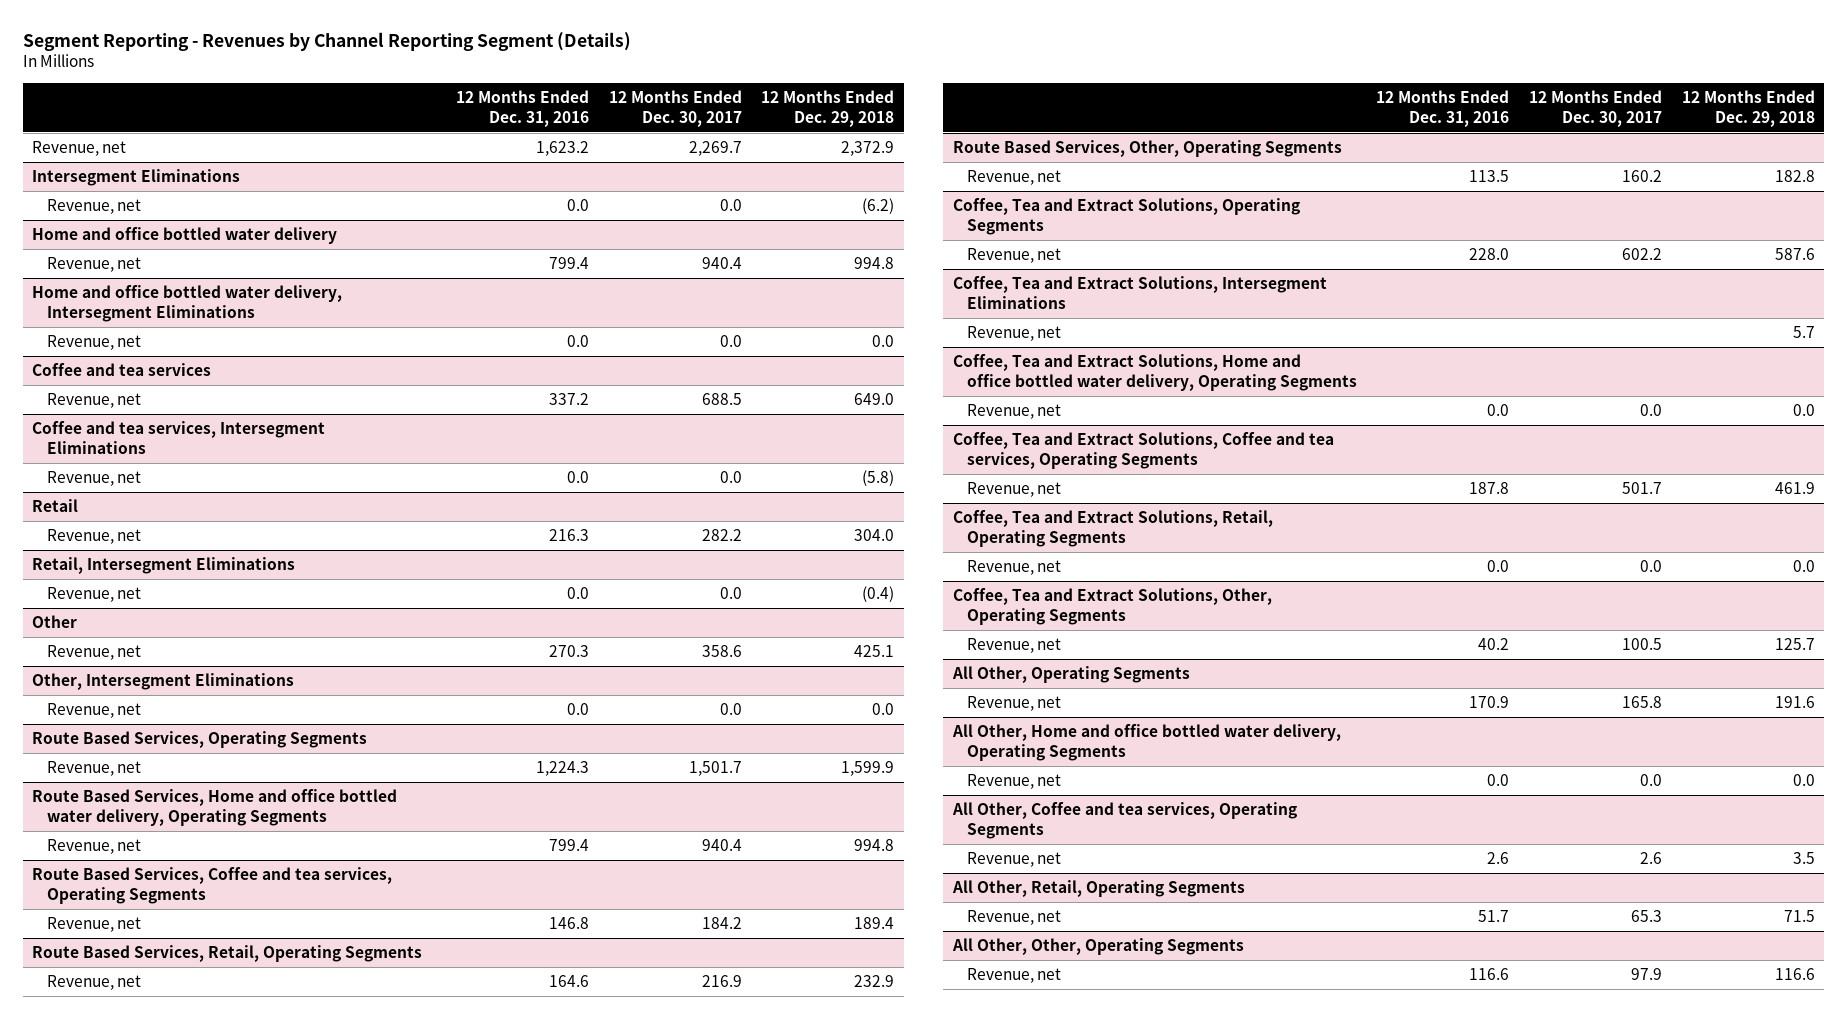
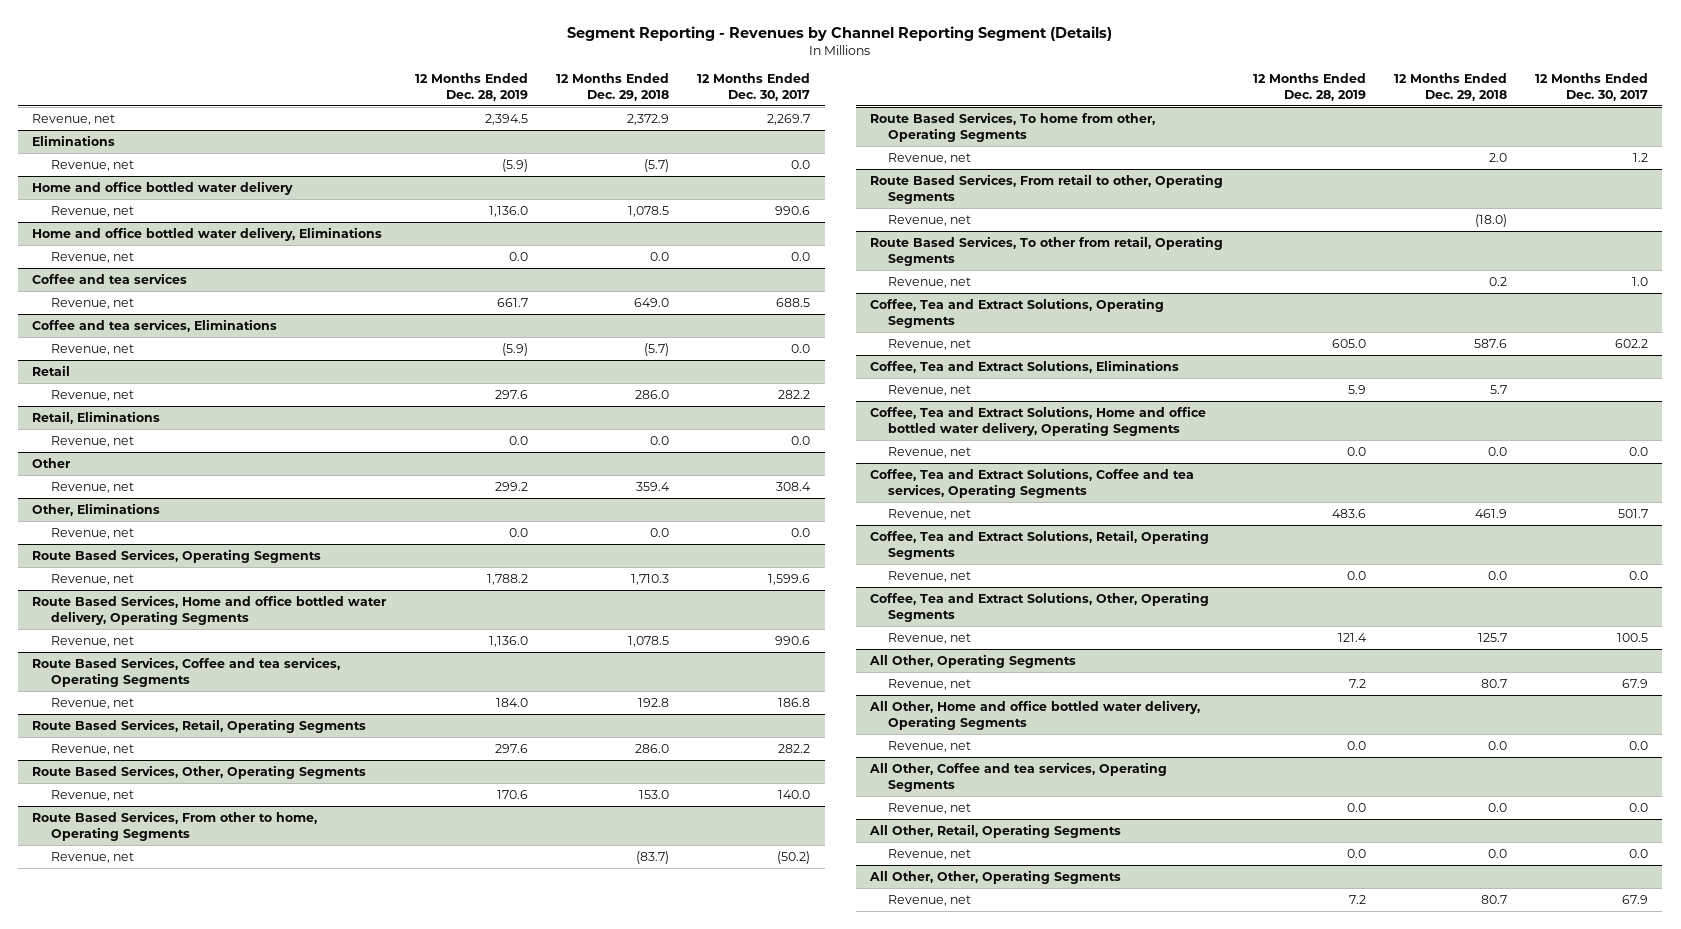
- | 12 Months Ended Dec. 31, 2016 | 12 Months Ended Dec. 30, 2017 | 12 Months Ended Dec. 29, 2018
+ | 12 Months Ended Dec. 28, 2019 | 12 Months Ended Dec. 29, 2018 | 12 Months Ended Dec. 30, 2017
- Intersegment Eliminations
- Revenue, net | 0.0 | 0.0 | (6.2)
+ Eliminations
+ Revenue, net | (5.9) | (5.7) | 0.0
@ Home and office bottled water delivery
- Revenue, net | 799.4 | 940.4 | 994.8
- Home and office bottled water delivery, Intersegment Eliminations
@ Home and office bottled water delivery
+ Revenue, net | 1,136.0 | 1,078.5 | 990.6
+ Home and office bottled water delivery, Eliminations
- Coffee and tea services, Intersegment Eliminations
- Revenue, net | 0.0 | 0.0 | (5.8)
+ Coffee and tea services, Eliminations
+ Revenue, net | (5.9) | (5.7) | 0.0
@ Retail
- Revenue, net | 216.3 | 282.2 | 304.0
- Retail, Intersegment Eliminations
- Revenue, net | 0.0 | 0.0 | (0.4)
@ Retail
+ Revenue, net | 297.6 | 286.0 | 282.2
+ Retail, Eliminations
+ Revenue, net | 0.0 | 0.0 | 0.0
@ Other
- Revenue, net | 270.3 | 358.6 | 425.1
- Other, Intersegment Eliminations
@ Other
+ Revenue, net | 299.2 | 359.4 | 308.4
+ Other, Eliminations
@ Route Based Services, Operating Segments
- Revenue, net | 1,224.3 | 1,501.7 | 1,599.9
+ Revenue, net | 1,788.2 | 1,710.3 | 1,599.6
@ Route Based Services, Home and office bottled water delivery, Operating Segments
- Revenue, net | 799.4 | 940.4 | 994.8
+ Revenue, net | 1,136.0 | 1,078.5 | 990.6
@ Route Based Services, Coffee and tea services, Operating Segments
- Revenue, net | 146.8 | 184.2 | 189.4
+ Revenue, net | 184.0 | 192.8 | 186.8
@ Route Based Services, Retail, Operating Segments
- Revenue, net | 164.6 | 216.9 | 232.9
+ Revenue, net | 297.6 | 286.0 | 282.2
@ Route Based Services, Other, Operating Segments
- Revenue, net | 113.5 | 160.2 | 182.8
+ Revenue, net | 170.6 | 153.0 | 140.0
+ Route Based Services, From other to home, Operating Segments
+ Revenue, net | | (83.7) | (50.2)
+ Route Based Services, To home from other, Operating Segments
+ Revenue, net | | 2.0 | 1.2
+ Route Based Services, From retail to other, Operating Segments
+ Revenue, net | | (18.0) |
+ Route Based Services, To other from retail, Operating Segments
+ Revenue, net | | 0.2 | 1.0
- Coffee, Tea and Extract Solutions, Intersegment Eliminations
+ Coffee, Tea and Extract Solutions, Eliminations
@ All Other, Operating Segments
- Revenue, net | 170.9 | 165.8 | 191.6
+ Revenue, net | 7.2 | 80.7 | 67.9
@ All Other, Coffee and tea services, Operating Segments
- Revenue, net | 2.6 | 2.6 | 3.5
+ Revenue, net | 0.0 | 0.0 | 0.0
@ All Other, Retail, Operating Segments
- Revenue, net | 51.7 | 65.3 | 71.5
+ Revenue, net | 0.0 | 0.0 | 0.0
@ All Other, Other, Operating Segments
- Revenue, net | 116.6 | 97.9 | 116.6
+ Revenue, net | 7.2 | 80.7 | 67.9

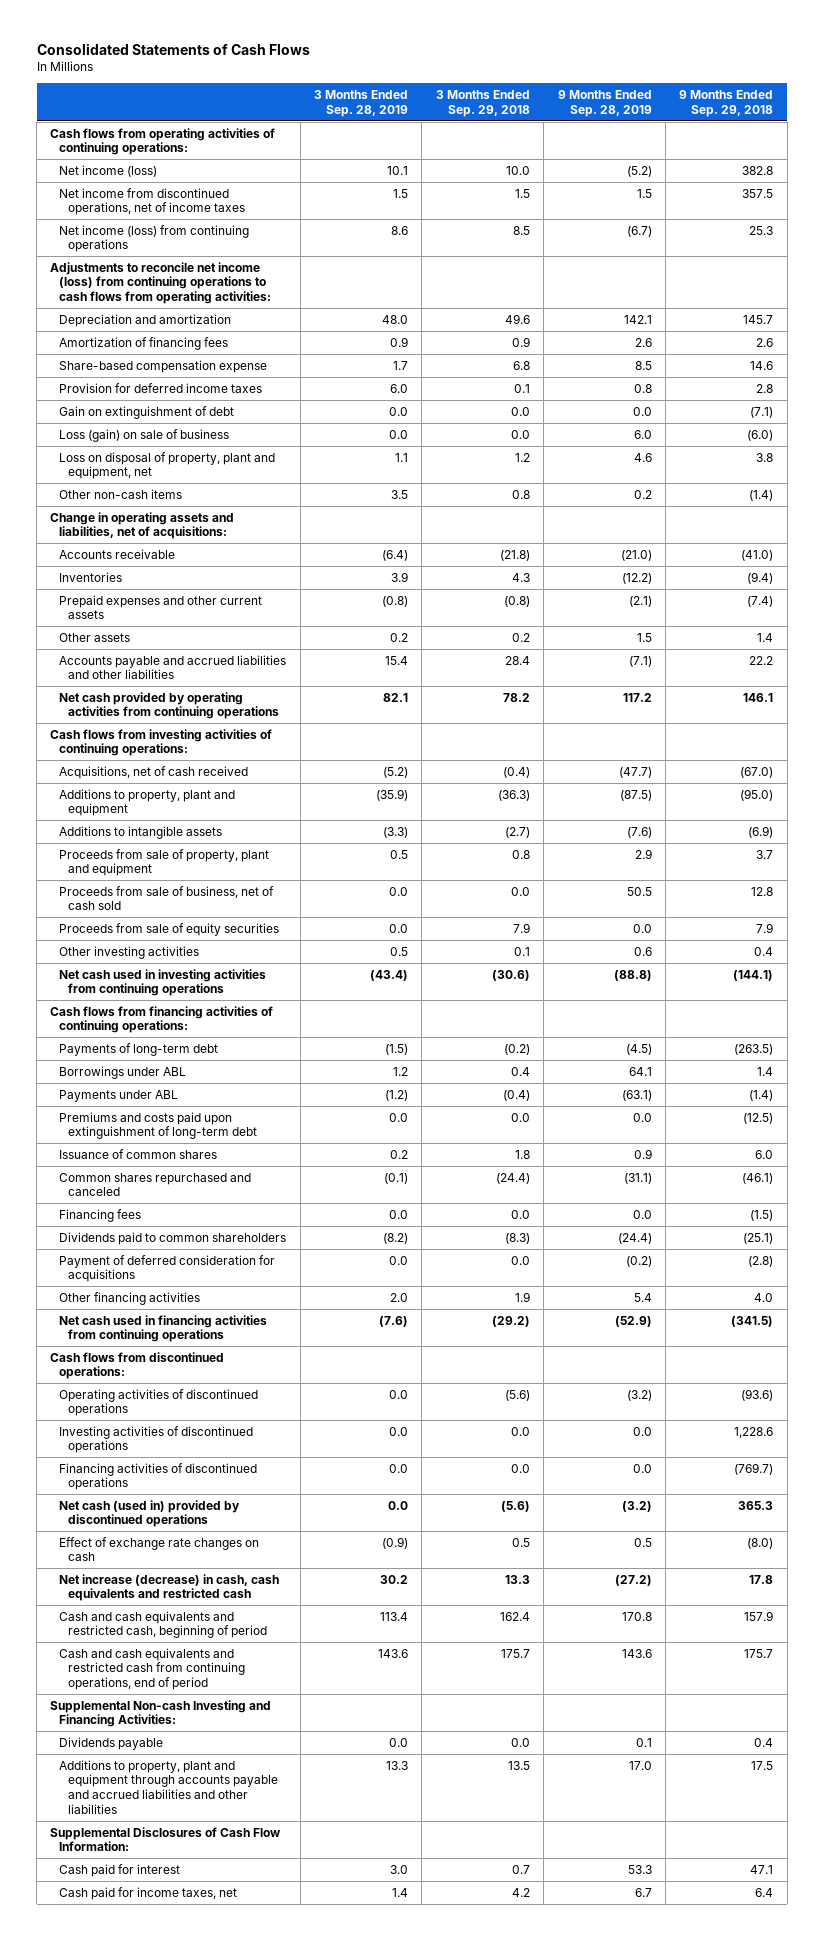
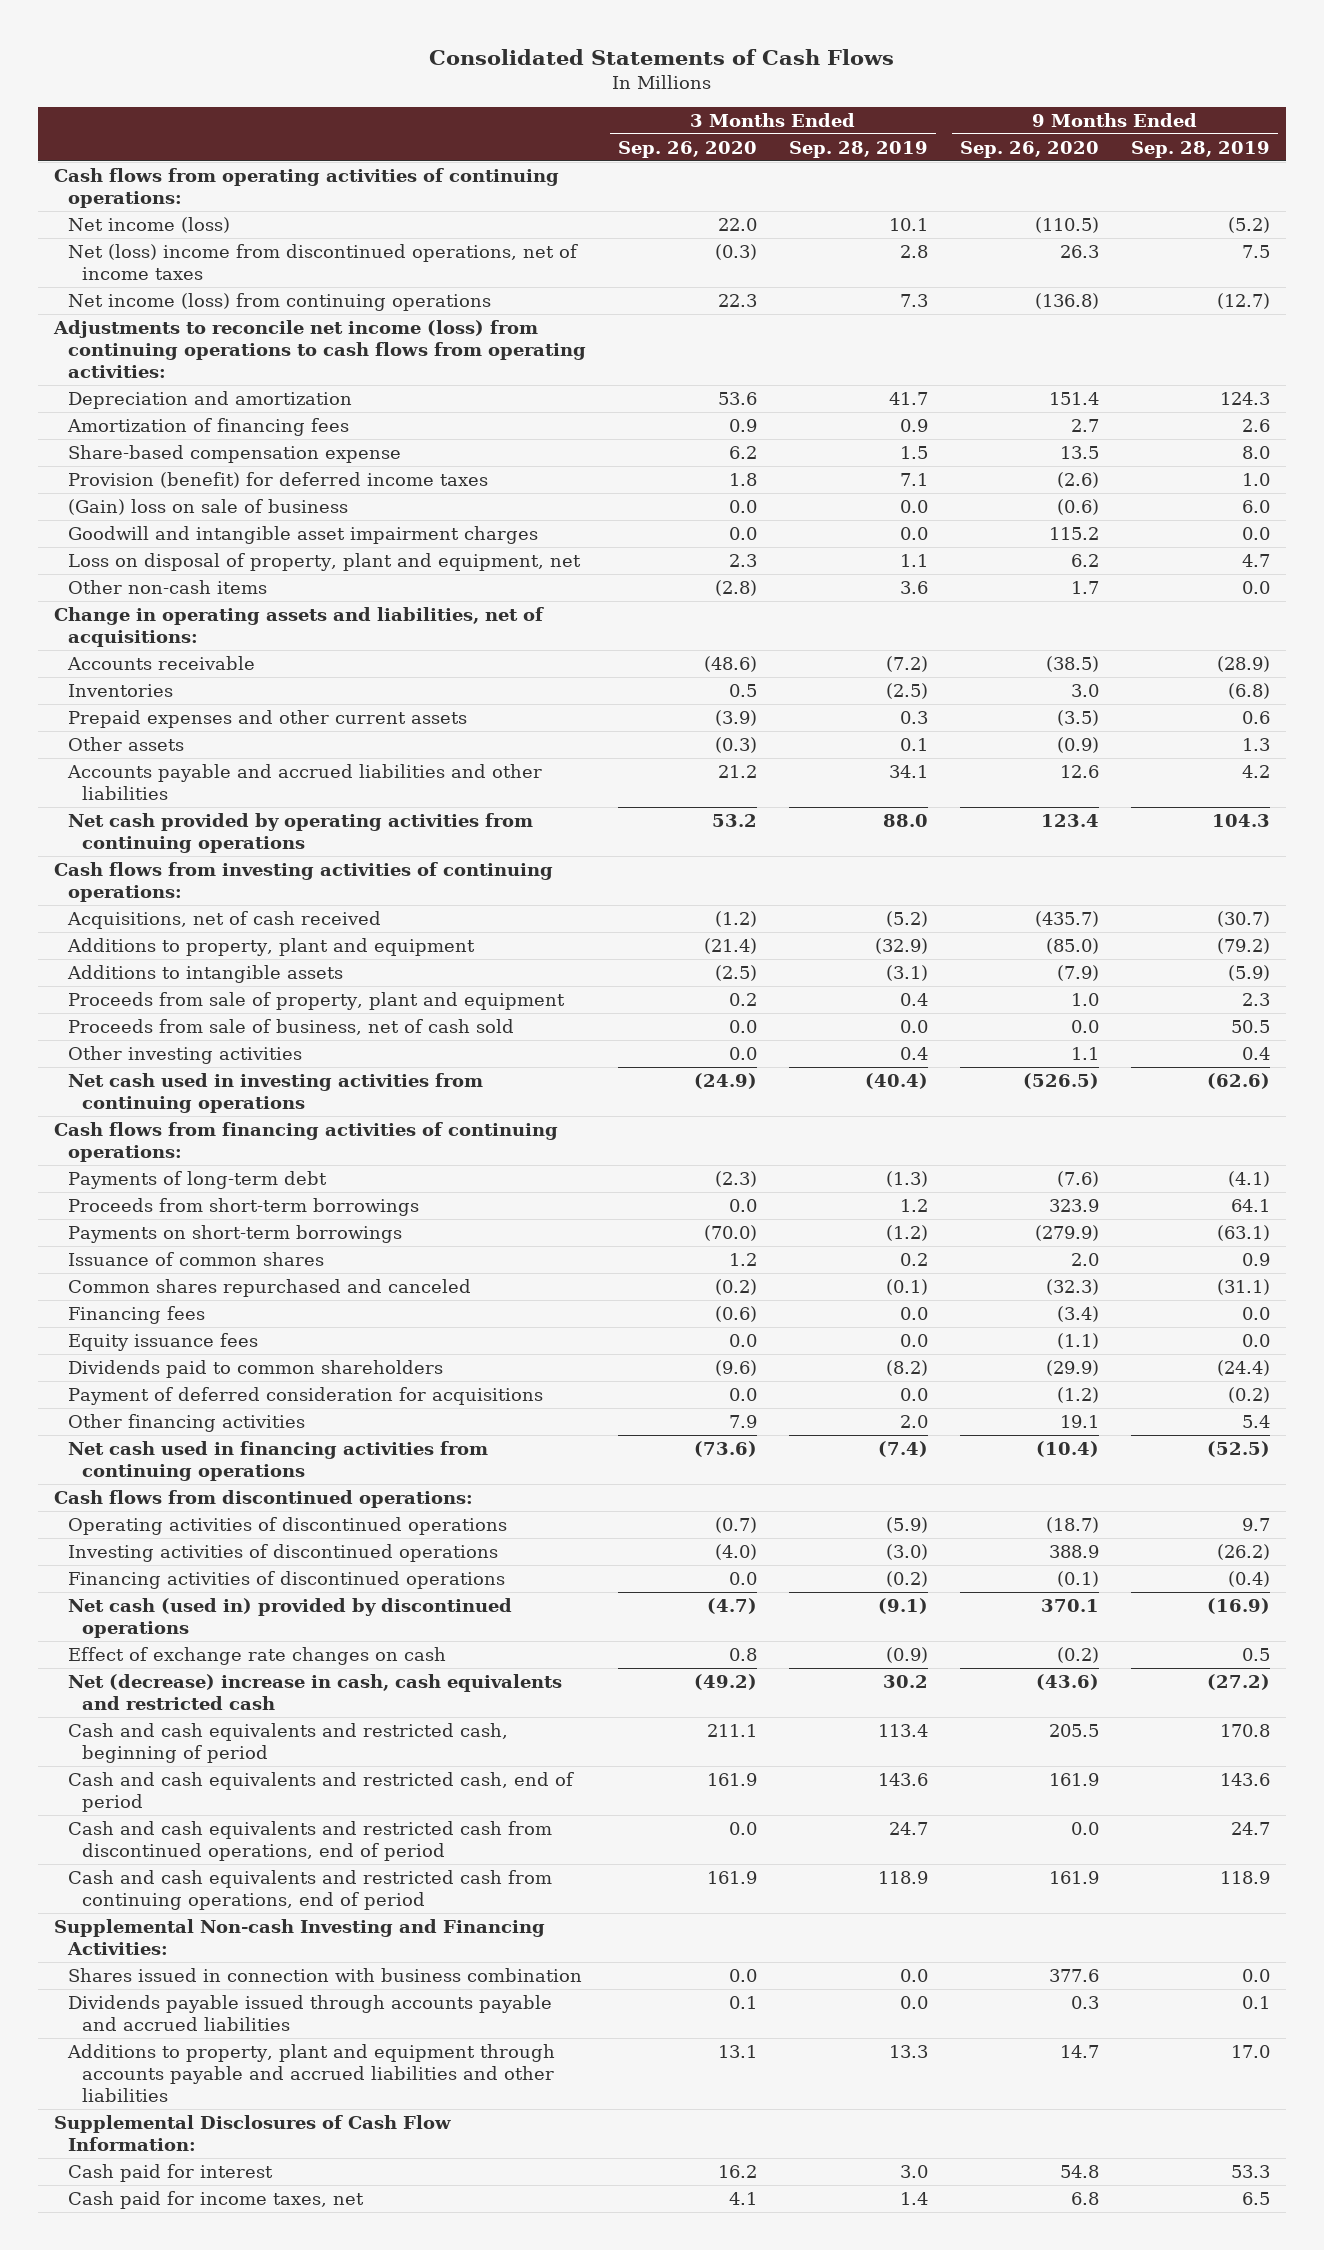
- | 3 Months Ended Sep. 28, 2019 | 3 Months Ended Sep. 29, 2018 | 9 Months Ended Sep. 28, 2019 | 9 Months Ended Sep. 29, 2018
+ | 3 Months Ended Sep. 26, 2020 | 3 Months Ended Sep. 28, 2019 | 9 Months Ended Sep. 26, 2020 | 9 Months Ended Sep. 28, 2019
- Net income from discontinued operations, net of income taxes | 1.5 | 1.5 | 1.5 | 357.5
- Net income (loss) from continuing operations | 8.6 | 8.5 | (6.7) | 25.3
+ Net (loss) income from discontinued operations, net of income taxes | (0.3) | 2.8 | 26.3 | 7.5
+ Net income (loss) from continuing operations | 22.3 | 7.3 | (136.8) | (12.7)
- Depreciation and amortization | 48.0 | 49.6 | 142.1 | 145.7
+ Depreciation and amortization | 53.6 | 41.7 | 151.4 | 124.3
- Share-based compensation expense | 1.7 | 6.8 | 8.5 | 14.6
- Provision for deferred income taxes | 6.0 | 0.1 | 0.8 | 2.8
- Gain on extinguishment of debt | 0.0 | 0.0 | 0.0 | (7.1)
- Loss (gain) on sale of business | 0.0 | 0.0 | 6.0 | (6.0)
- Loss on disposal of property, plant and equipment, net | 1.1 | 1.2 | 4.6 | 3.8
- Other non-cash items | 3.5 | 0.8 | 0.2 | (1.4)
+ Share-based compensation expense | 6.2 | 1.5 | 13.5 | 8.0
+ Provision (benefit) for deferred income taxes | 1.8 | 7.1 | (2.6) | 1.0
+ (Gain) loss on sale of business | 0.0 | 0.0 | (0.6) | 6.0
+ Goodwill and intangible asset impairment charges | 0.0 | 0.0 | 115.2 | 0.0
+ Loss on disposal of property, plant and equipment, net | 2.3 | 1.1 | 6.2 | 4.7
+ Other non-cash items | (2.8) | 3.6 | 1.7 | 0.0
- Accounts receivable | (6.4) | (21.8) | (21.0) | (41.0)
- Inventories | 3.9 | 4.3 | (12.2) | (9.4)
- Prepaid expenses and other current assets | (0.8) | (0.8) | (2.1) | (7.4)
- Other assets | 0.2 | 0.2 | 1.5 | 1.4
- Accounts payable and accrued liabilities and other liabilities | 15.4 | 28.4 | (7.1) | 22.2
- Net cash provided by operating activities from continuing operations | 82.1 | 78.2 | 117.2 | 146.1
+ Accounts receivable | (48.6) | (7.2) | (38.5) | (28.9)
+ Inventories | 0.5 | (2.5) | 3.0 | (6.8)
+ Prepaid expenses and other current assets | (3.9) | 0.3 | (3.5) | 0.6
+ Other assets | (0.3) | 0.1 | (0.9) | 1.3
+ Accounts payable and accrued liabilities and other liabilities | 21.2 | 34.1 | 12.6 | 4.2
+ Net cash provided by operating activities from continuing operations | 53.2 | 88.0 | 123.4 | 104.3
- Acquisitions, net of cash received | (5.2) | (0.4) | (47.7) | (67.0)
- Additions to property, plant and equipment | (35.9) | (36.3) | (87.5) | (95.0)
- Additions to intangible assets | (3.3) | (2.7) | (7.6) | (6.9)
- Proceeds from sale of property, plant and equipment | 0.5 | 0.8 | 2.9 | 3.7
+ Acquisitions, net of cash received | (1.2) | (5.2) | (435.7) | (30.7)
+ Additions to property, plant and equipment | (21.4) | (32.9) | (85.0) | (79.2)
+ Additions to intangible assets | (2.5) | (3.1) | (7.9) | (5.9)
+ Proceeds from sale of property, plant and equipment | 0.2 | 0.4 | 1.0 | 2.3
- Proceeds from sale of equity securities | 0.0 | 7.9 | 0.0 | 7.9
- Other investing activities | 0.5 | 0.1 | 0.6 | 0.4
- Net cash used in investing activities from continuing operations | (43.4) | (30.6) | (88.8) | (144.1)
+ Other investing activities | 0.0 | 0.4 | 1.1 | 0.4
+ Net cash used in investing activities from continuing operations | (24.9) | (40.4) | (526.5) | (62.6)
- Payments of long-term debt | (1.5) | (0.2) | (4.5) | (263.5)
- Borrowings under ABL | 1.2 | 0.4 | 64.1 | 1.4
- Payments under ABL | (1.2) | (0.4) | (63.1) | (1.4)
- Premiums and costs paid upon extinguishment of long-term debt | 0.0 | 0.0 | 0.0 | (12.5)
+ Payments of long-term debt | (2.3) | (1.3) | (7.6) | (4.1)
+ Proceeds from short-term borrowings | 0.0 | 1.2 | 323.9 | 64.1
+ Payments on short-term borrowings | (70.0) | (1.2) | (279.9) | (63.1)
+ Equity issuance fees | 0.0 | 0.0 | (1.1) | 0.0
- Net cash used in financing activities from continuing operations | (7.6) | (29.2) | (52.9) | (341.5)
+ Net cash used in financing activities from continuing operations | (73.6) | (7.4) | (10.4) | (52.5)
- Operating activities of discontinued operations | 0.0 | (5.6) | (3.2) | (93.6)
- Investing activities of discontinued operations | 0.0 | 0.0 | 0.0 | 1,228.6
- Financing activities of discontinued operations | 0.0 | 0.0 | 0.0 | (769.7)
- Net cash (used in) provided by discontinued operations | 0.0 | (5.6) | (3.2) | 365.3
+ Operating activities of discontinued operations | (0.7) | (5.9) | (18.7) | 9.7
+ Investing activities of discontinued operations | (4.0) | (3.0) | 388.9 | (26.2)
+ Financing activities of discontinued operations | 0.0 | (0.2) | (0.1) | (0.4)
+ Net cash (used in) provided by discontinued operations | (4.7) | (9.1) | 370.1 | (16.9)
- Net increase (decrease) in cash, cash equivalents and restricted cash | 30.2 | 13.3 | (27.2) | 17.8
+ Net (decrease) increase in cash, cash equivalents and restricted cash | (49.2) | 30.2 | (43.6) | (27.2)
- Cash and cash equivalents and restricted cash from continuing operations, end of period | 143.6 | 175.7 | 143.6 | 175.7
+ Cash and cash equivalents and restricted cash, end of period | 161.9 | 143.6 | 161.9 | 143.6
+ Cash and cash equivalents and restricted cash from discontinued operations, end of period | 0.0 | 24.7 | 0.0 | 24.7
+ Cash and cash equivalents and restricted cash from continuing operations, end of period | 161.9 | 118.9 | 161.9 | 118.9
- Dividends payable | 0.0 | 0.0 | 0.1 | 0.4
+ Shares issued in connection with business combination | 0.0 | 0.0 | 377.6 | 0.0
+ Dividends payable issued through accounts payable and accrued liabilities | 0.1 | 0.0 | 0.3 | 0.1
- Cash paid for income taxes, net | 1.4 | 4.2 | 6.7 | 6.4
+ Cash paid for income taxes, net | 4.1 | 1.4 | 6.8 | 6.5

